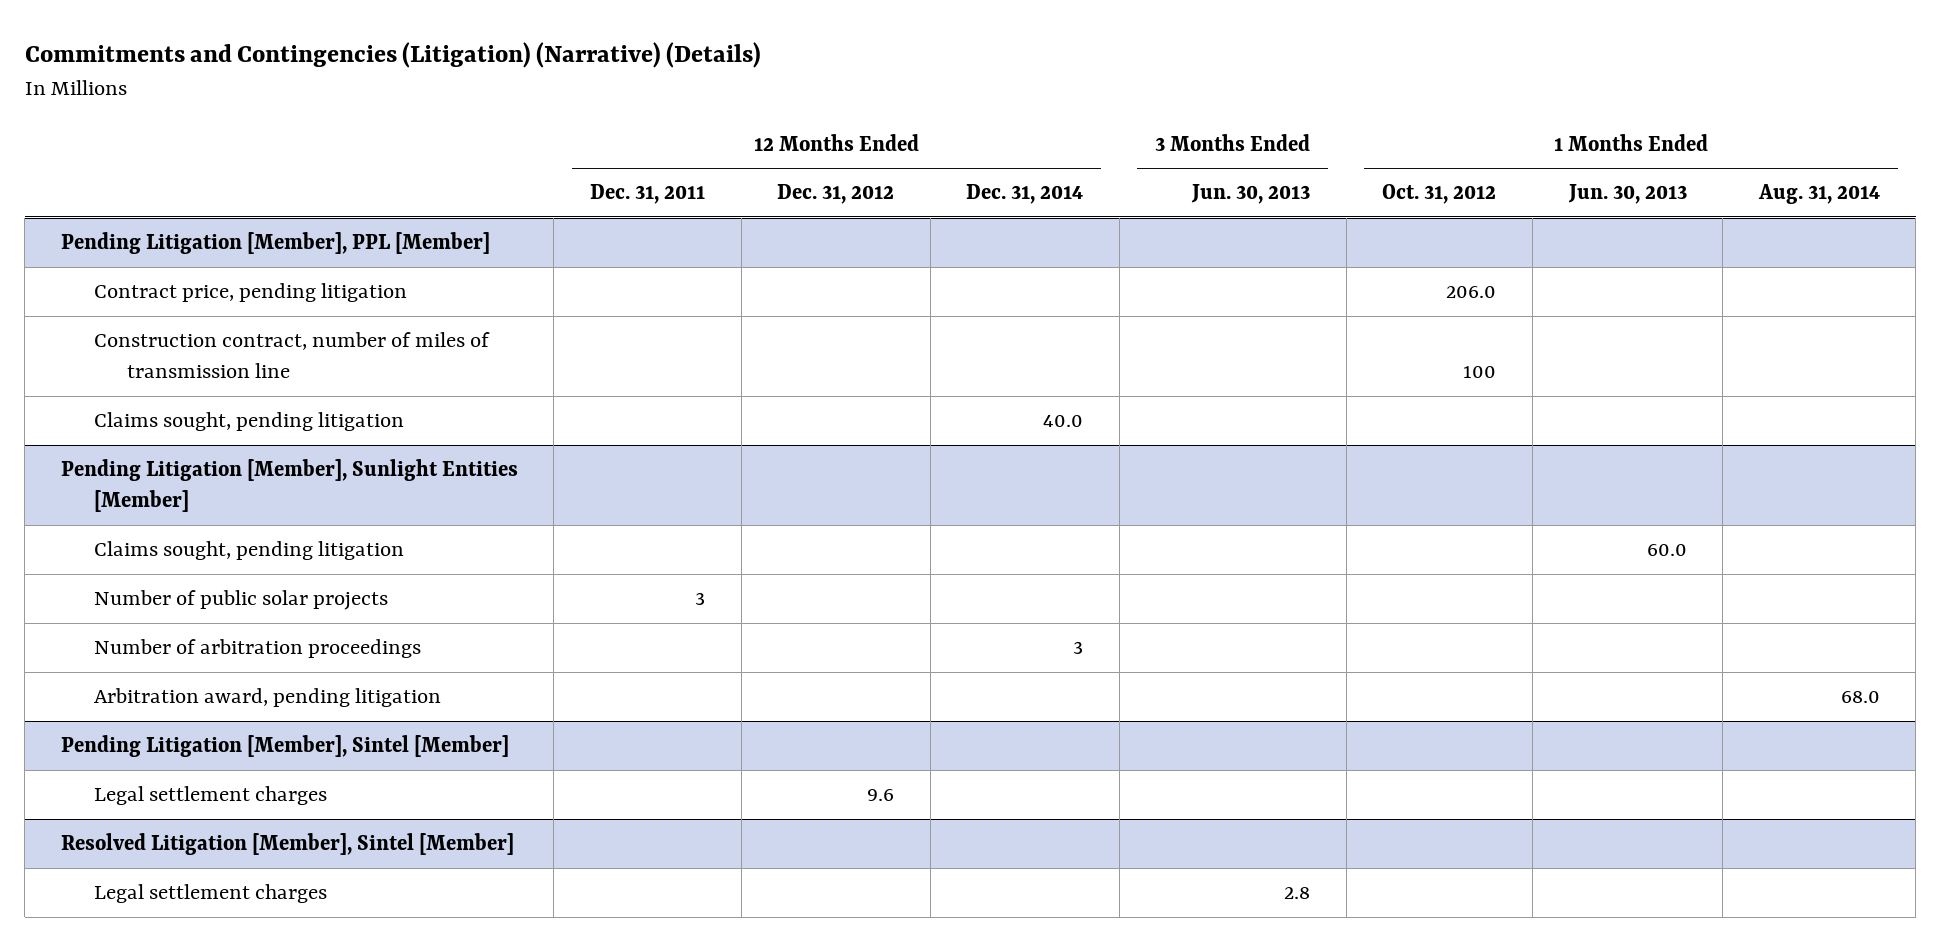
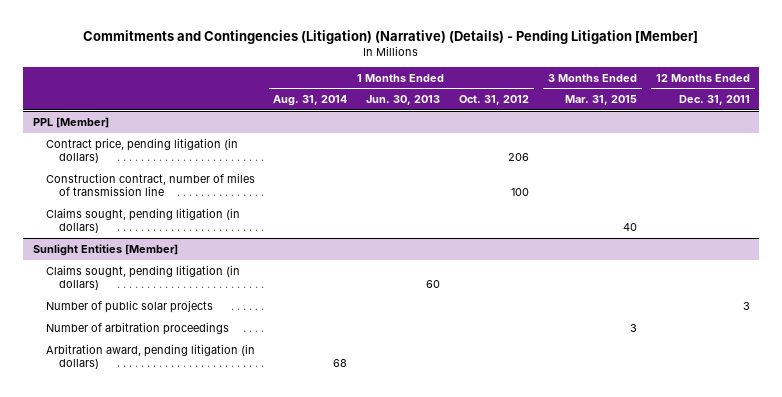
- Commitments and Contingencies (Litigation) (Narrative) (Details)
+ Commitments and Contingencies (Litigation) (Narrative) (Details) - Pending Litigation [Member]
- | 12 Months Ended Dec. 31, 2011 | 12 Months Ended Dec. 31, 2012 | 12 Months Ended Dec. 31, 2014 | 3 Months Ended Jun. 30, 2013 | 1 Months Ended Oct. 31, 2012 | 1 Months Ended Jun. 30, 2013 | 1 Months Ended Aug. 31, 2014
+ | 1 Months Ended Aug. 31, 2014 | 1 Months Ended Jun. 30, 2013 | 1 Months Ended Oct. 31, 2012 | 3 Months Ended Mar. 31, 2015 | 12 Months Ended Dec. 31, 2011
- Pending Litigation [Member], PPL [Member]
- Contract price, pending litigation | | | | | 206.0 | |
+ PPL [Member]
+ Contract price, pending litigation (in dollars) | | | 206 | |
- Claims sought, pending litigation | | | 40.0 | | | |
- Pending Litigation [Member], Sunlight Entities [Member]
- Claims sought, pending litigation | | | | | | 60.0 |
+ Claims sought, pending litigation (in dollars) | | | | 40 |
+ Sunlight Entities [Member]
+ Claims sought, pending litigation (in dollars) | | 60 | | |
- Arbitration award, pending litigation | | | | | | | 68.0
- Pending Litigation [Member], Sintel [Member]
- Legal settlement charges | | 9.6 | | | | |
- Resolved Litigation [Member], Sintel [Member]
- Legal settlement charges | | | | 2.8 | | |
+ Arbitration award, pending litigation (in dollars) | 68 | | | |

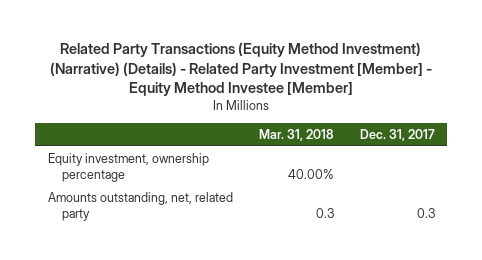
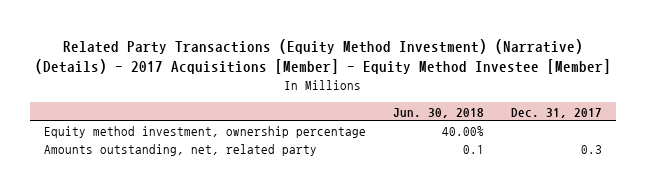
- Related Party Transactions (Equity Method Investment) (Narrative) (Details) - Related Party Investment [Member] - Equity Method Investee [Member]
+ Related Party Transactions (Equity Method Investment) (Narrative) (Details) - 2017 Acquisitions [Member] - Equity Method Investee [Member]
- | Mar. 31, 2018 | Dec. 31, 2017
+ | Jun. 30, 2018 | Dec. 31, 2017
- Equity investment, ownership percentage | 40.00% |
+ Equity method investment, ownership percentage | 40.00% |

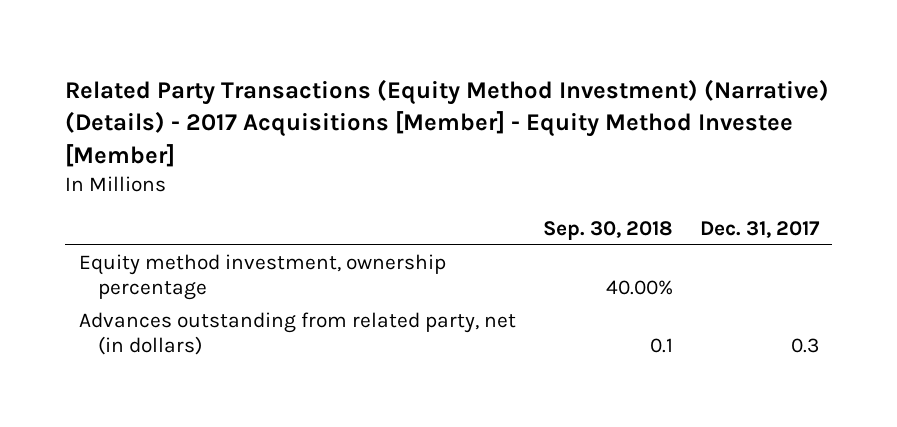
- | Jun. 30, 2018 | Dec. 31, 2017
+ | Sep. 30, 2018 | Dec. 31, 2017
- Amounts outstanding, net, related party | 0.1 | 0.3
+ Advances outstanding from related party, net (in dollars) | 0.1 | 0.3

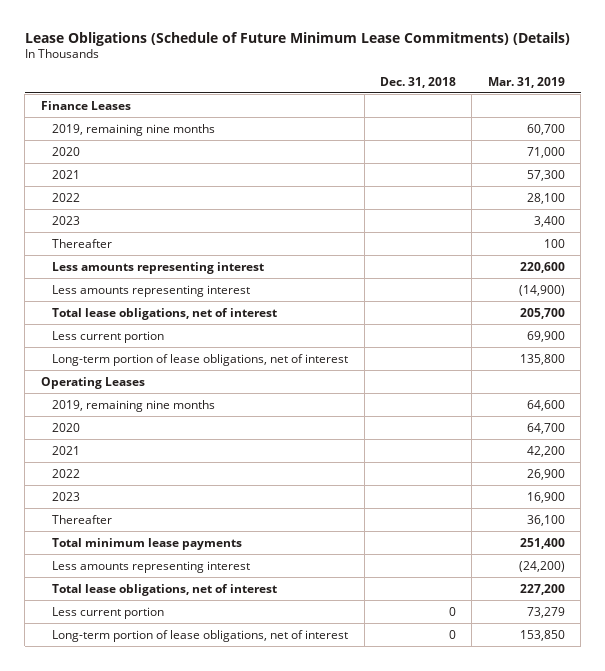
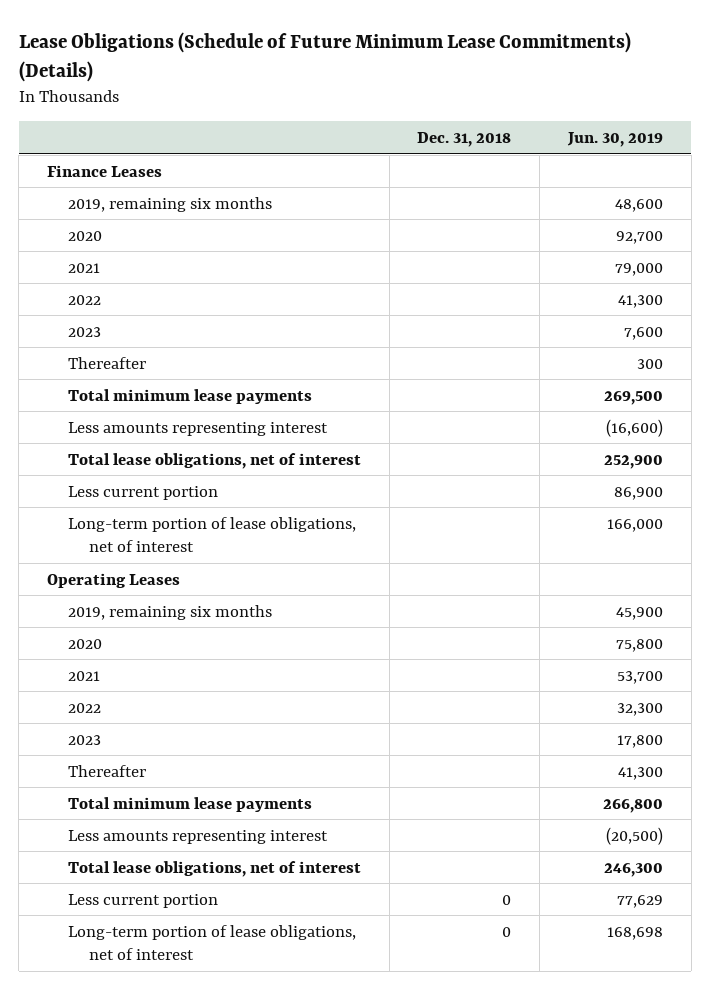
- | Dec. 31, 2018 | Mar. 31, 2019
+ | Dec. 31, 2018 | Jun. 30, 2019
- 2019, remaining nine months | | 60,700
+ 2019, remaining six months | | 48,600
- Less amounts representing interest | | 220,600
+ Total minimum lease payments | | 269,500
- 2019, remaining nine months | | 64,600
+ 2019, remaining six months | | 45,900

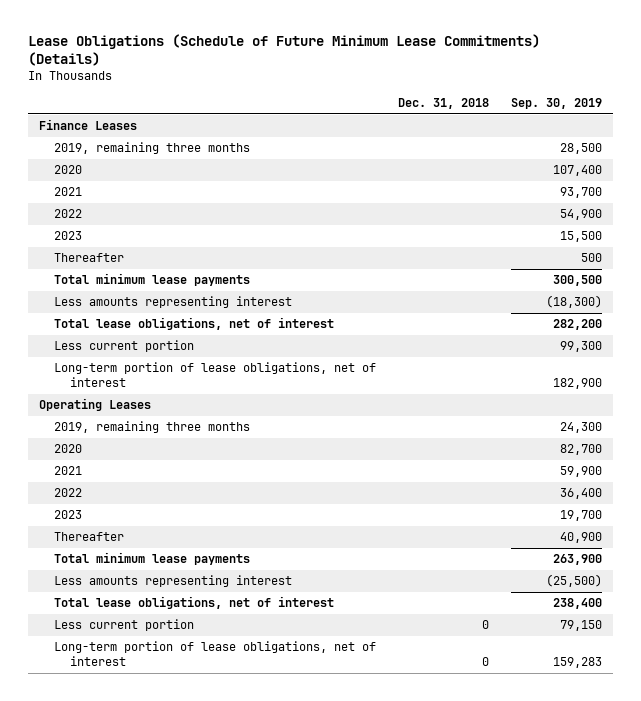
- | Dec. 31, 2018 | Jun. 30, 2019
+ | Dec. 31, 2018 | Sep. 30, 2019
- 2019, remaining six months | | 48,600
+ 2019, remaining three months | | 28,500
- 2019, remaining six months | | 45,900
+ 2019, remaining three months | | 24,300

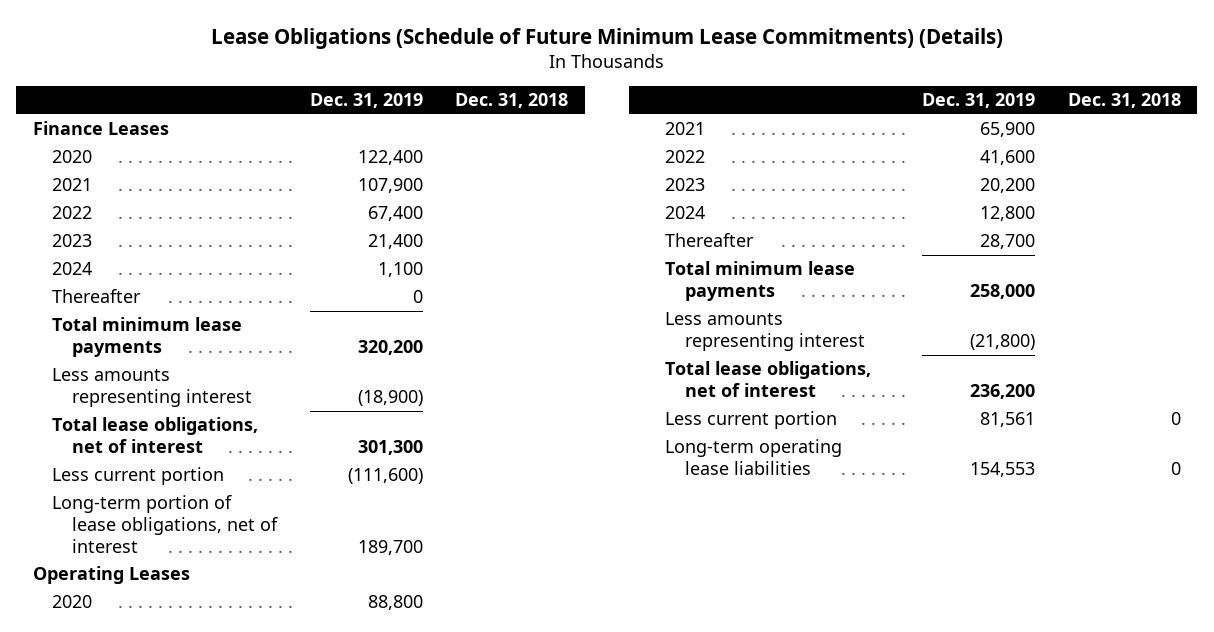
- | Dec. 31, 2018 | Sep. 30, 2019
+ | Dec. 31, 2019 | Dec. 31, 2018
- 2019, remaining three months | | 28,500
+ 2024 | 1,100 |
- 2019, remaining three months | | 24,300
+ 2024 | 12,800 |
- Long-term portion of lease obligations, net of interest | 0 | 159,283
+ Long-term operating lease liabilities | 154,553 | 0

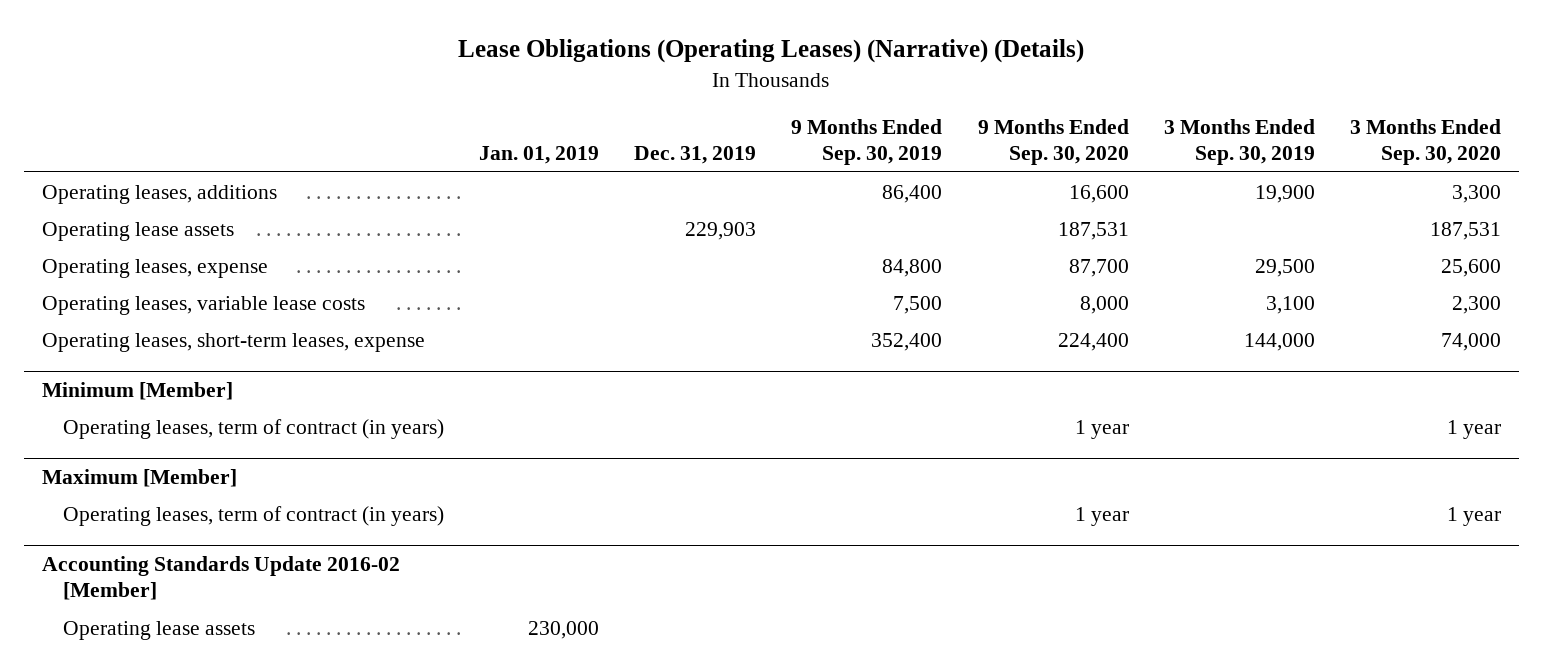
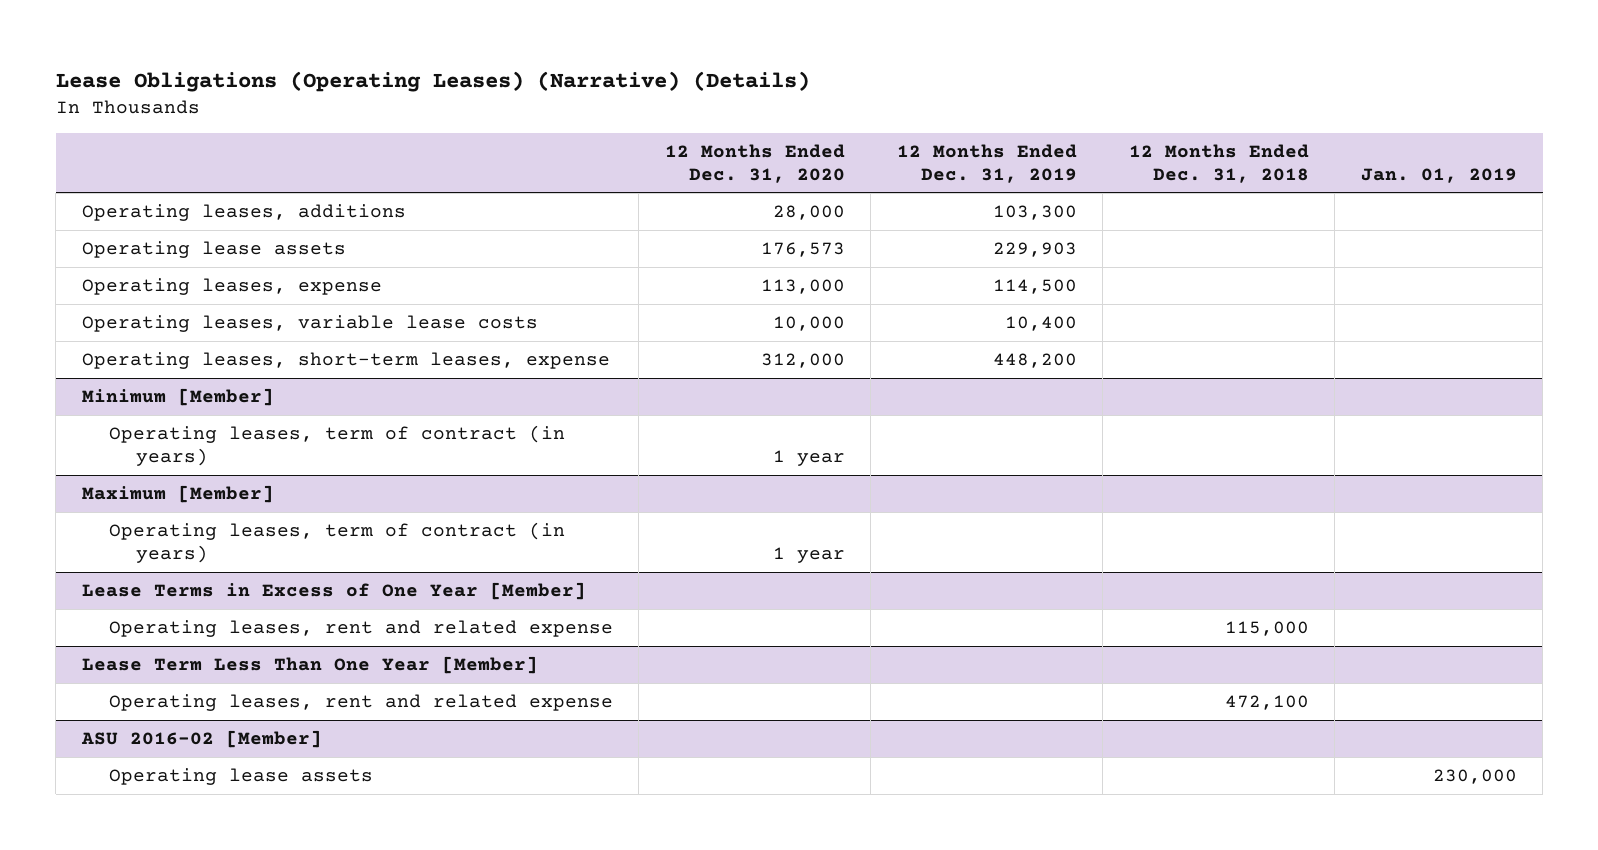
- | Jan. 01, 2019 | Dec. 31, 2019 | 9 Months Ended Sep. 30, 2019 | 9 Months Ended Sep. 30, 2020 | 3 Months Ended Sep. 30, 2019 | 3 Months Ended Sep. 30, 2020
+ | 12 Months Ended Dec. 31, 2020 | 12 Months Ended Dec. 31, 2019 | 12 Months Ended Dec. 31, 2018 | Jan. 01, 2019
- Accounting Standards Update 2016-02 [Member]
+ Lease Terms in Excess of One Year [Member]
+ Operating leases, rent and related expense | | | 115,000 |
+ Lease Term Less Than One Year [Member]
+ Operating leases, rent and related expense | | | 472,100 |
+ ASU 2016-02 [Member]

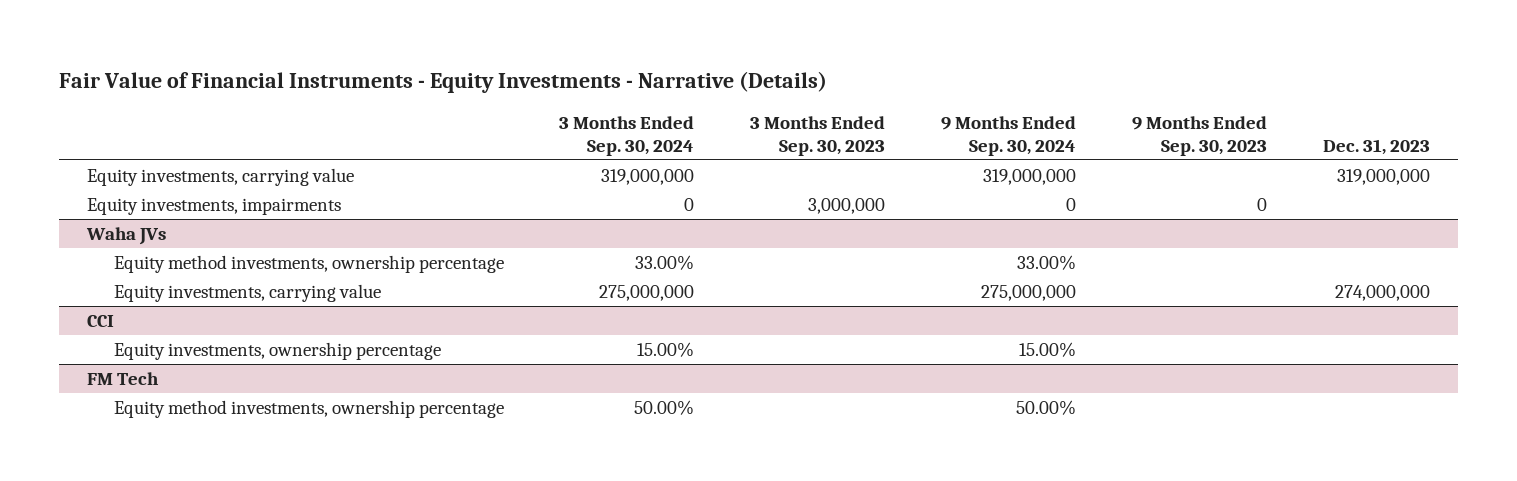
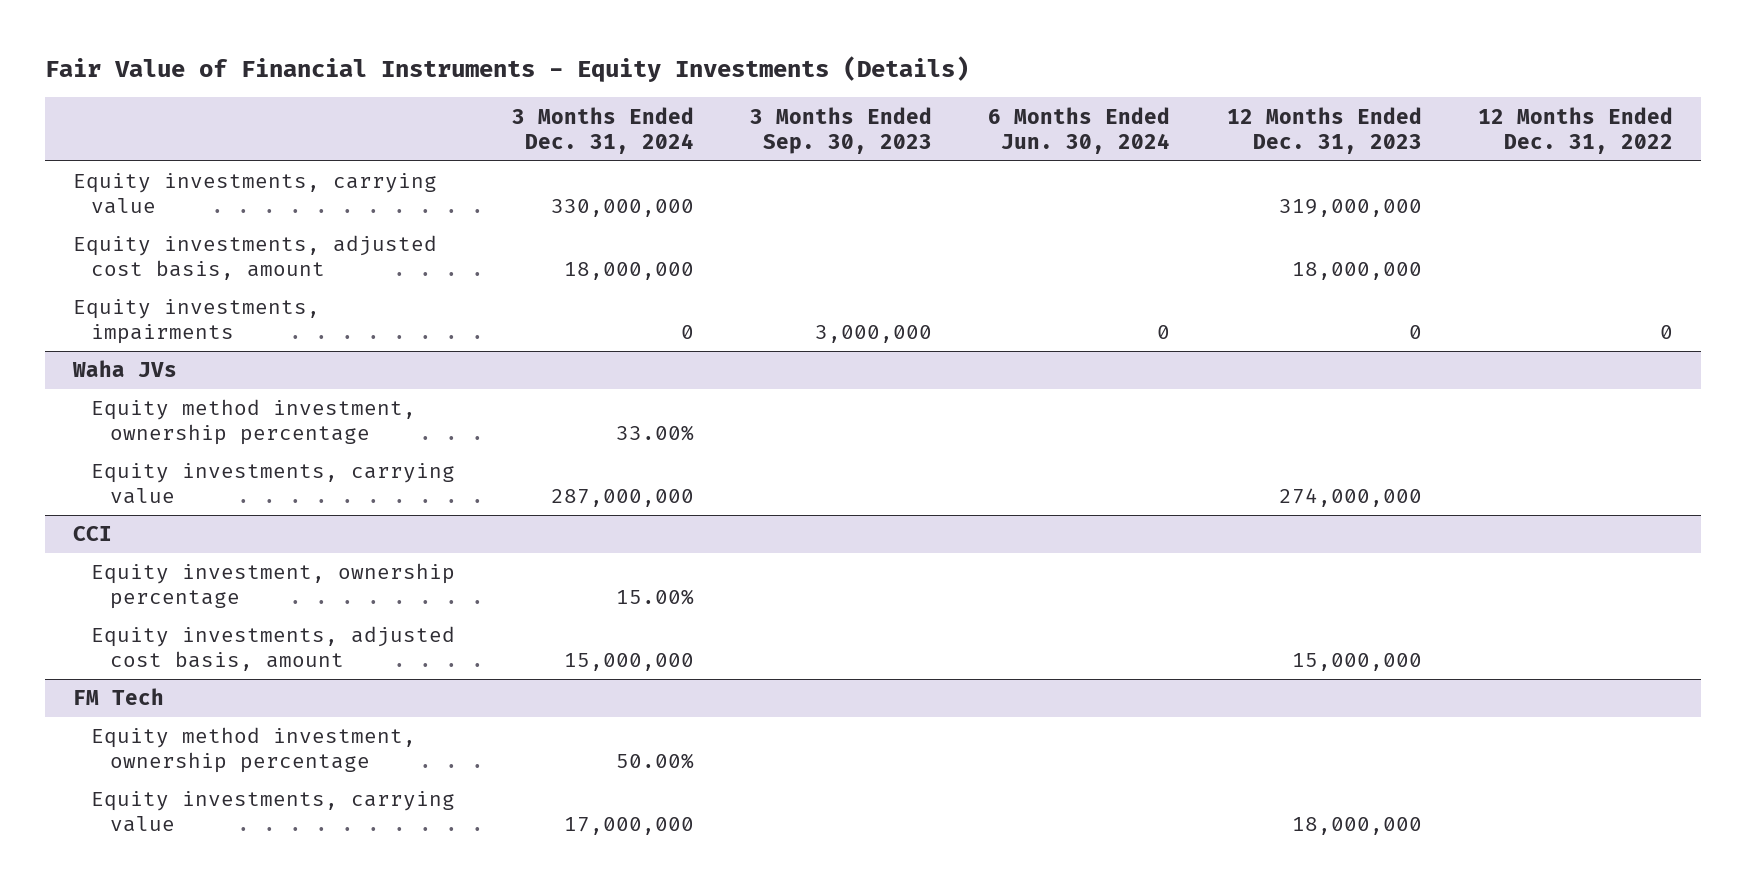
- Fair Value of Financial Instruments - Equity Investments - Narrative (Details)
+ Fair Value of Financial Instruments - Equity Investments (Details)
- | 3 Months Ended Sep. 30, 2024 | 3 Months Ended Sep. 30, 2023 | 9 Months Ended Sep. 30, 2024 | 9 Months Ended Sep. 30, 2023 | Dec. 31, 2023
+ | 3 Months Ended Dec. 31, 2024 | 3 Months Ended Sep. 30, 2023 | 6 Months Ended Jun. 30, 2024 | 12 Months Ended Dec. 31, 2023 | 12 Months Ended Dec. 31, 2022
+ Equity investments, adjusted cost basis, amount | 18,000,000 | | | 18,000,000 |
@ Waha JVs
- Equity method investments, ownership percentage | 33.00% | | 33.00% | |
+ Equity method investment, ownership percentage | 33.00% | | | |
@ CCI
- Equity investments, ownership percentage | 15.00% | | 15.00% | |
+ Equity investment, ownership percentage | 15.00% | | | |
+ Equity investments, adjusted cost basis, amount | 15,000,000 | | | 15,000,000 |
@ FM Tech
- Equity method investments, ownership percentage | 50.00% | | 50.00% | |
+ Equity method investment, ownership percentage | 50.00% | | | |
+ Equity investments, carrying value | 17,000,000 | | | 18,000,000 |

